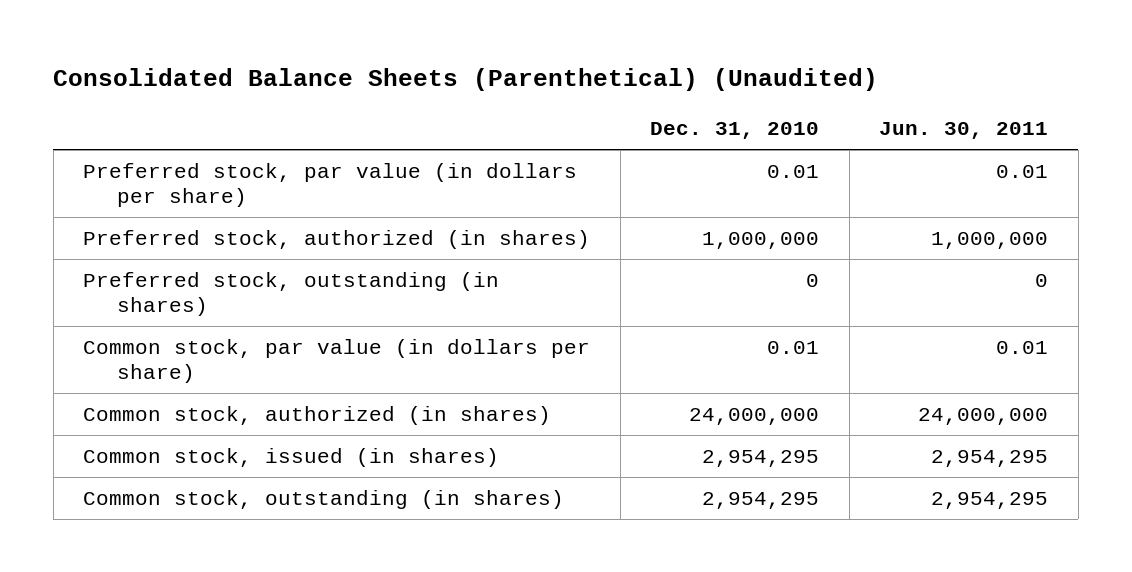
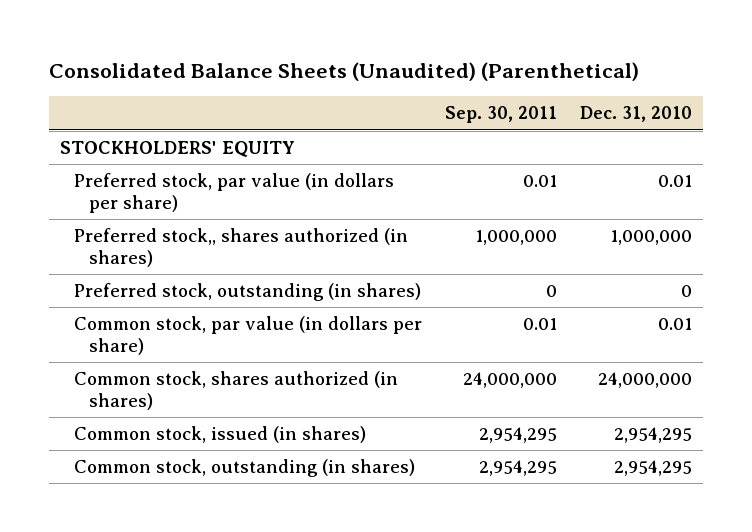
- Consolidated Balance Sheets (Parenthetical) (Unaudited)
+ Consolidated Balance Sheets (Unaudited) (Parenthetical)
- | Dec. 31, 2010 | Jun. 30, 2011
+ | Sep. 30, 2011 | Dec. 31, 2010
+ STOCKHOLDERS' EQUITY
- Preferred stock, authorized (in shares) | 1,000,000 | 1,000,000
+ Preferred stock,, shares authorized (in shares) | 1,000,000 | 1,000,000
- Common stock, authorized (in shares) | 24,000,000 | 24,000,000
+ Common stock, shares authorized (in shares) | 24,000,000 | 24,000,000

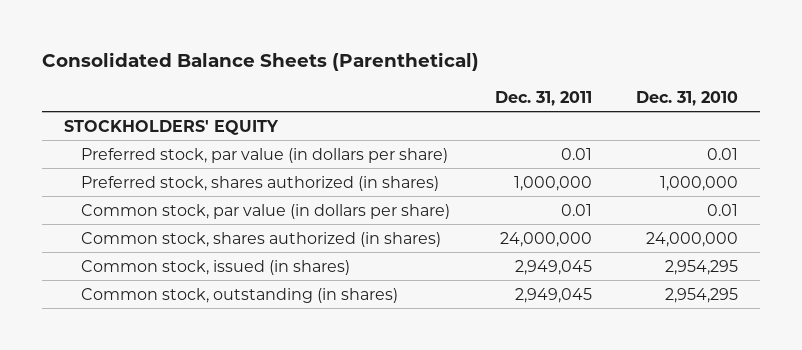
- Consolidated Balance Sheets (Unaudited) (Parenthetical)
+ Consolidated Balance Sheets (Parenthetical)
- | Sep. 30, 2011 | Dec. 31, 2010
+ | Dec. 31, 2011 | Dec. 31, 2010
- Preferred stock,, shares authorized (in shares) | 1,000,000 | 1,000,000
- Preferred stock, outstanding (in shares) | 0 | 0
+ Preferred stock, shares authorized (in shares) | 1,000,000 | 1,000,000

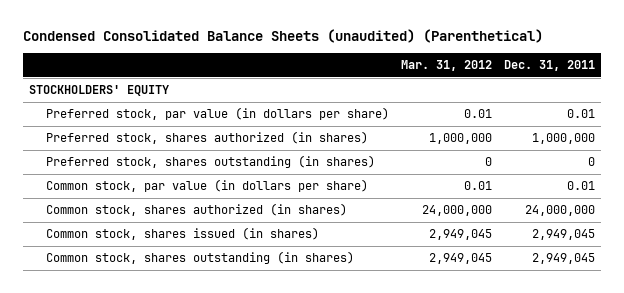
- Consolidated Balance Sheets (Parenthetical)
+ Condensed Consolidated Balance Sheets (unaudited) (Parenthetical)
- | Dec. 31, 2011 | Dec. 31, 2010
+ | Mar. 31, 2012 | Dec. 31, 2011
+ Preferred stock, shares outstanding (in shares) | 0 | 0
- Common stock, issued (in shares) | 2,949,045 | 2,954,295
- Common stock, outstanding (in shares) | 2,949,045 | 2,954,295
+ Common stock, shares issued (in shares) | 2,949,045 | 2,949,045
+ Common stock, shares outstanding (in shares) | 2,949,045 | 2,949,045

